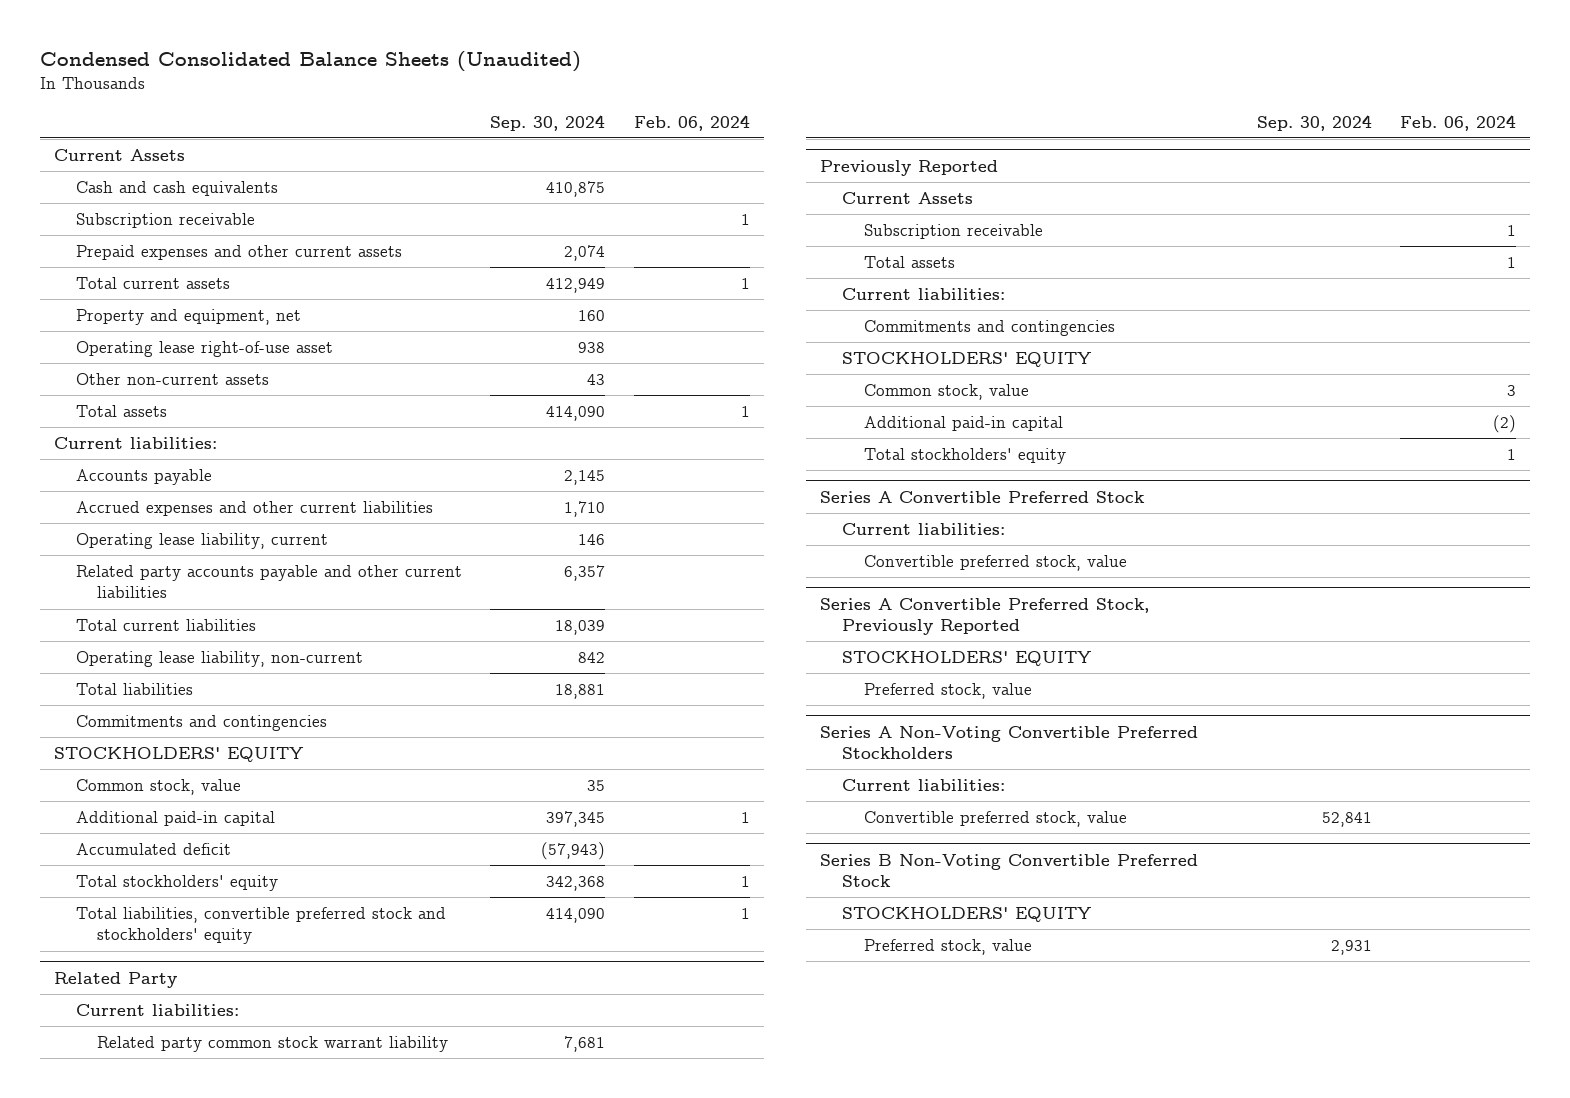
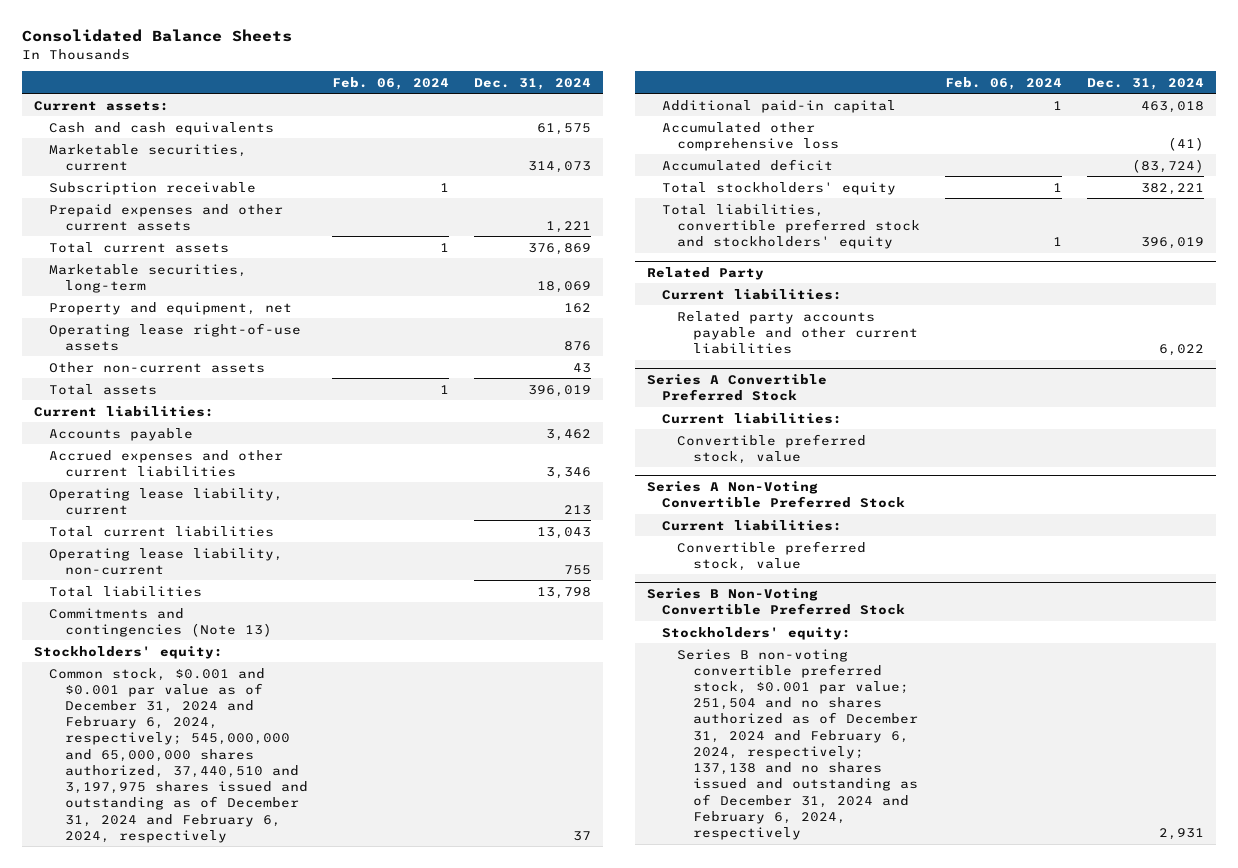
- Condensed Consolidated Balance Sheets (Unaudited)
+ Consolidated Balance Sheets
- | Sep. 30, 2024 | Feb. 06, 2024
+ | Feb. 06, 2024 | Dec. 31, 2024
- Current Assets
+ Current assets:
+ Marketable securities, current | | 314,073
+ Marketable securities, long-term | | 18,069
- Operating lease right-of-use asset | 938 |
+ Operating lease right-of-use assets | | 876
- Related party accounts payable and other current liabilities | 6,357 |
- Commitments and contingencies
- STOCKHOLDERS' EQUITY
- Common stock, value | 35 |
+ Commitments and contingencies (Note 13)
+ Stockholders' equity:
+ Common stock, $0.001 and $0.001 par value as of December 31, 2024 and February 6, 2024, respectively; 545,000,000 and 65,000,000 shares authorized, 37,440,510 and 3,197,975 shares issued and outstanding as of December 31, 2024 and February 6, 2024, respectively | | 37
+ Accumulated other comprehensive loss | | (41)
@ Related Party
- Related party common stock warrant liability | 7,681 |
- Previously Reported
- Current Assets
- Subscription receivable | | 1
- Total assets | | 1
- Current liabilities:
- Commitments and contingencies
- STOCKHOLDERS' EQUITY
- Common stock, value | | 3
- Additional paid-in capital | | (2)
- Total stockholders' equity | | 1
@ Related Party
+ Related party accounts payable and other current liabilities | | 6,022
- Series A Convertible Preferred Stock, Previously Reported
- STOCKHOLDERS' EQUITY
- Preferred stock, value
- Series A Non-Voting Convertible Preferred Stockholders
+ Series A Non-Voting Convertible Preferred Stock
@ Series B Non-Voting Convertible Preferred Stock
- STOCKHOLDERS' EQUITY
- Preferred stock, value | 2,931 |
+ Stockholders' equity:
+ Series B non-voting convertible preferred stock, $0.001 par value; 251,504 and no shares authorized as of December 31, 2024 and February 6, 2024, respectively; 137,138 and no shares issued and outstanding as of December 31, 2024 and February 6, 2024, respectively | | 2,931

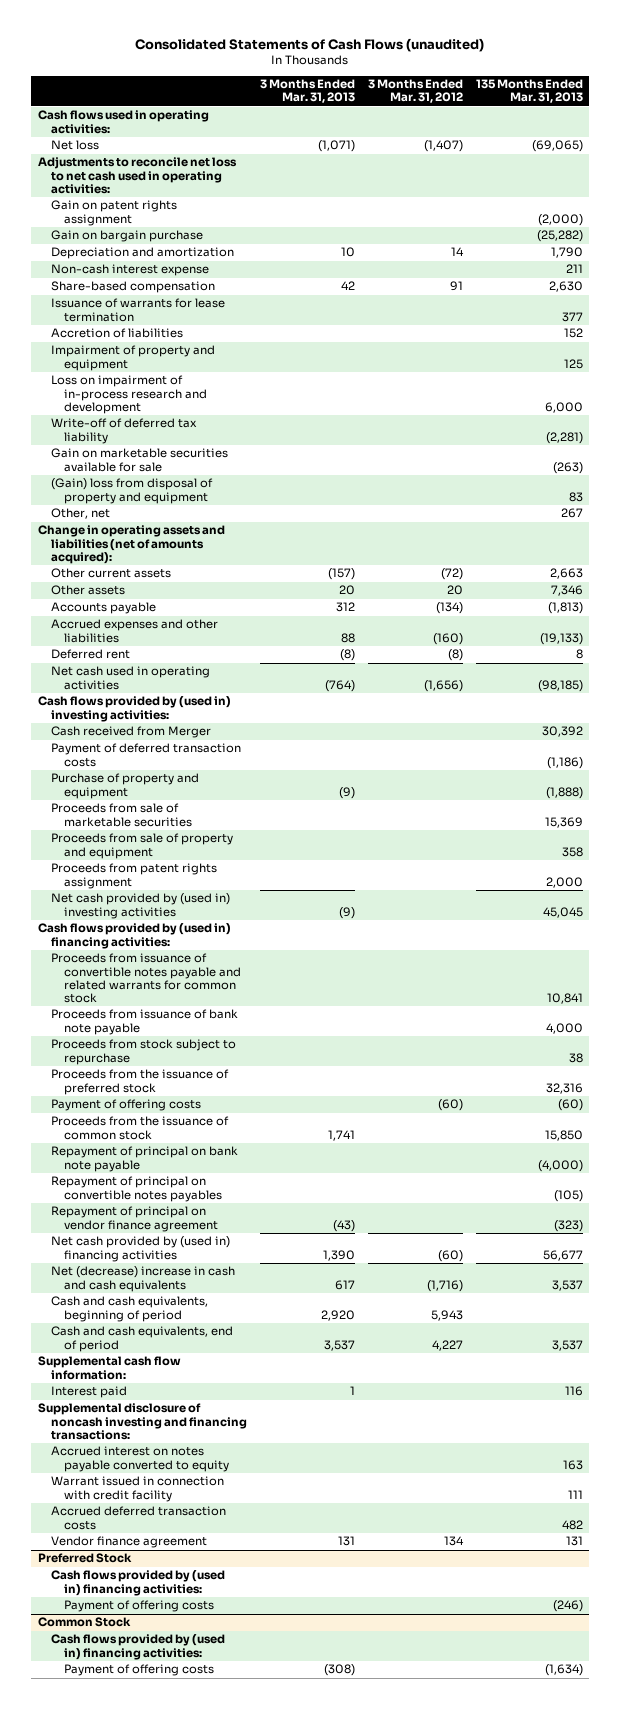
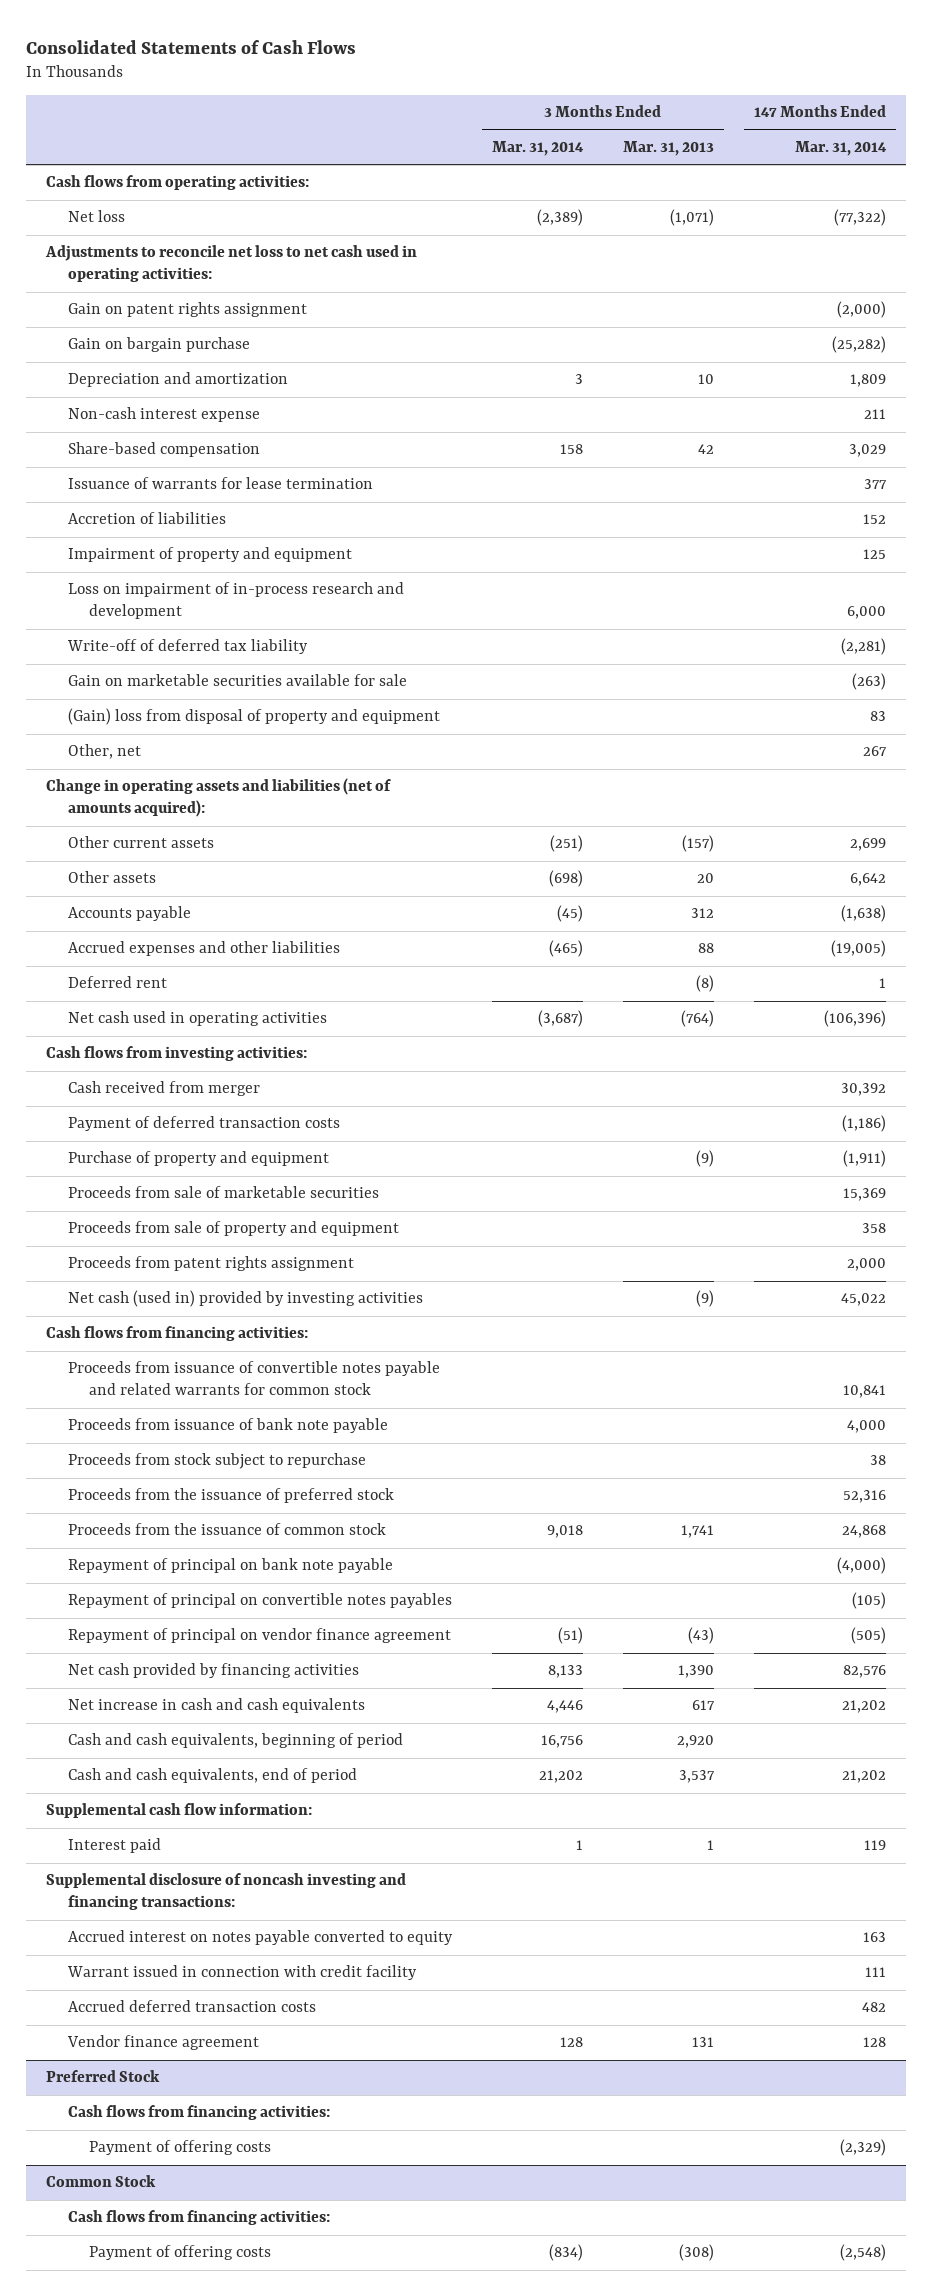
- Consolidated Statements of Cash Flows (unaudited)
+ Consolidated Statements of Cash Flows
- | 3 Months Ended Mar. 31, 2013 | 3 Months Ended Mar. 31, 2012 | 135 Months Ended Mar. 31, 2013
+ | 3 Months Ended Mar. 31, 2014 | 3 Months Ended Mar. 31, 2013 | 147 Months Ended Mar. 31, 2014
- Cash flows used in operating activities:
+ Cash flows from operating activities:
- Cash flows provided by (used in) investing activities:
- Cash received from Merger | | | 30,392
+ Cash flows from investing activities:
+ Cash received from merger | | | 30,392
- Net cash provided by (used in) investing activities | (9) | | 45,045
- Cash flows provided by (used in) financing activities:
+ Net cash (used in) provided by investing activities | | (9) | 45,022
+ Cash flows from financing activities:
- Payment of offering costs | | (60) | (60)
- Net cash provided by (used in) financing activities | 1,390 | (60) | 56,677
- Net (decrease) increase in cash and cash equivalents | 617 | (1,716) | 3,537
+ Net cash provided by financing activities | 8,133 | 1,390 | 82,576
+ Net increase in cash and cash equivalents | 4,446 | 617 | 21,202
@ Preferred Stock
- Cash flows provided by (used in) financing activities:
+ Cash flows from financing activities:
@ Common Stock
- Cash flows provided by (used in) financing activities:
+ Cash flows from financing activities:

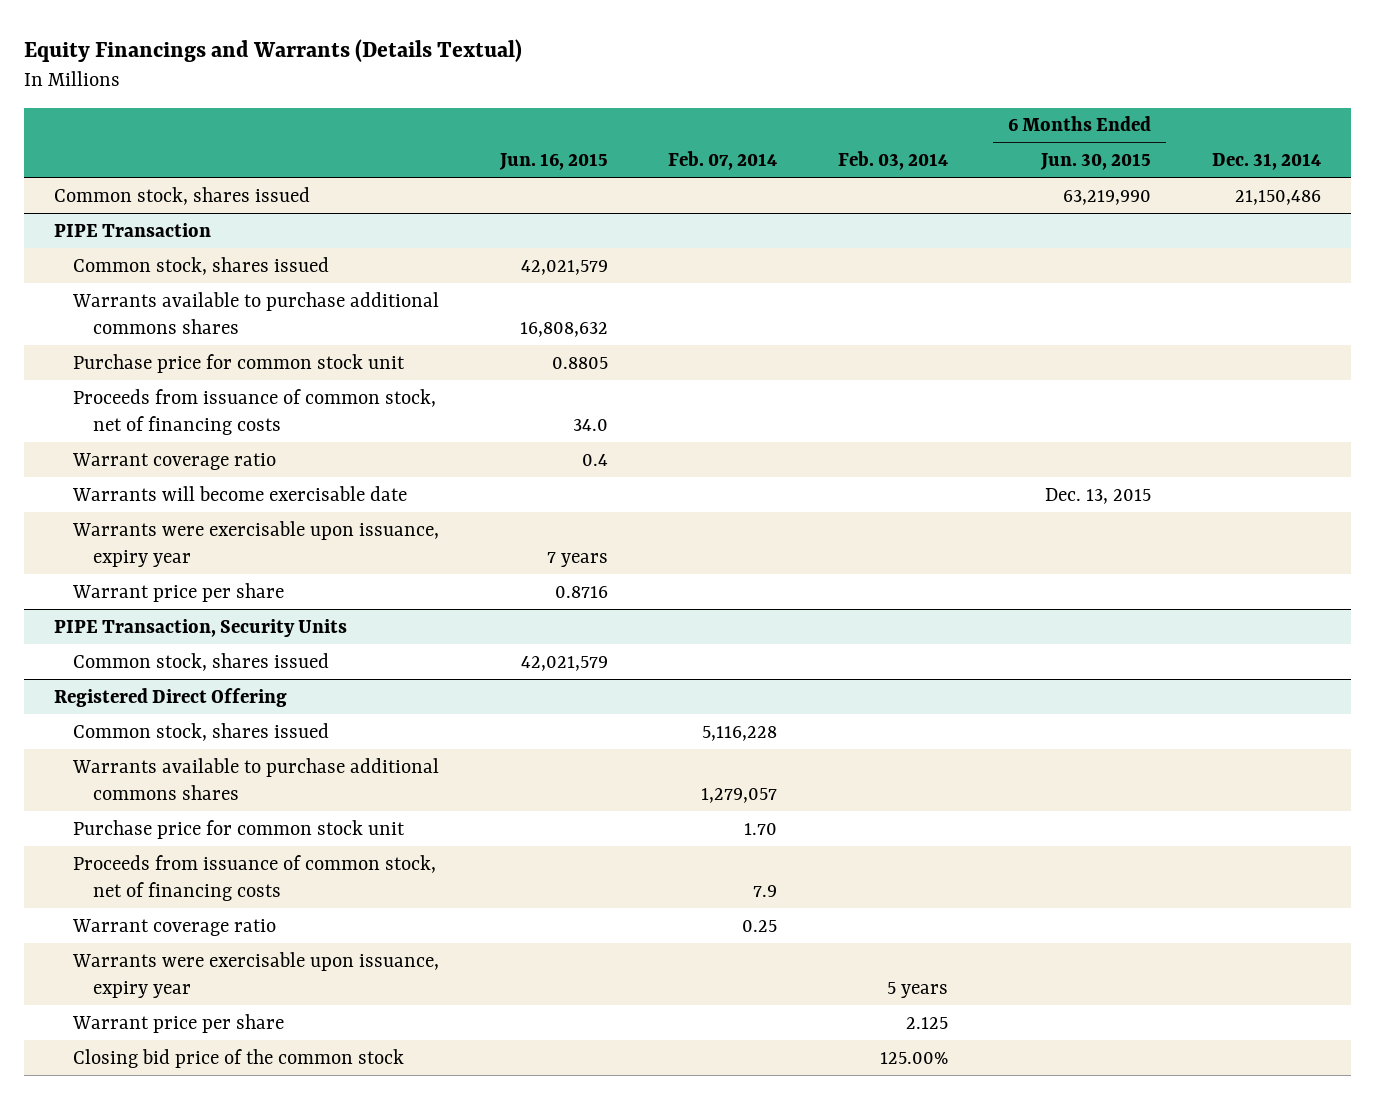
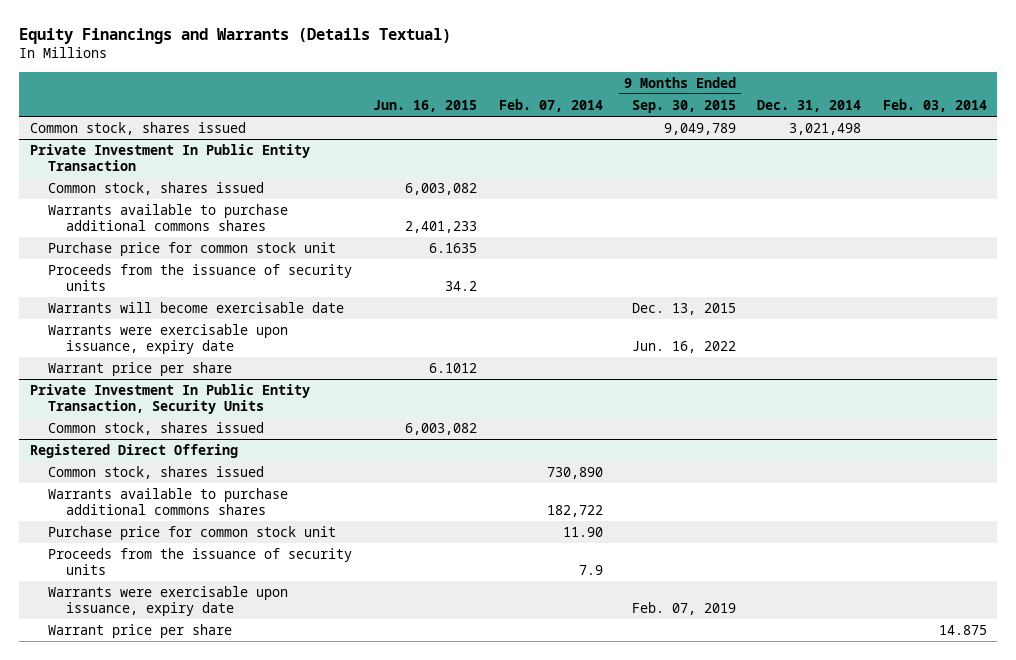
- | Jun. 16, 2015 | Feb. 07, 2014 | Feb. 03, 2014 | 6 Months Ended Jun. 30, 2015 | Dec. 31, 2014
+ | Jun. 16, 2015 | Feb. 07, 2014 | 9 Months Ended Sep. 30, 2015 | Dec. 31, 2014 | Feb. 03, 2014
- Common stock, shares issued | | | | 63,219,990 | 21,150,486
- PIPE Transaction
- Common stock, shares issued | 42,021,579 | | | |
- Warrants available to purchase additional commons shares | 16,808,632 | | | |
- Purchase price for common stock unit | 0.8805 | | | |
- Proceeds from issuance of common stock, net of financing costs | 34.0 | | | |
- Warrant coverage ratio | 0.4 | | | |
+ Common stock, shares issued | | | 9,049,789 | 3,021,498 |
+ Private Investment In Public Entity Transaction
+ Common stock, shares issued | 6,003,082 | | | |
+ Warrants available to purchase additional commons shares | 2,401,233 | | | |
+ Purchase price for common stock unit | 6.1635 | | | |
+ Proceeds from the issuance of security units | 34.2 | | | |
- Warrants were exercisable upon issuance, expiry year | 7 years | | | |
- Warrant price per share | 0.8716 | | | |
- PIPE Transaction, Security Units
- Common stock, shares issued | 42,021,579 | | | |
+ Warrants were exercisable upon issuance, expiry date | | | Jun. 16, 2022 | |
+ Warrant price per share | 6.1012 | | | |
+ Private Investment In Public Entity Transaction, Security Units
+ Common stock, shares issued | 6,003,082 | | | |
@ Registered Direct Offering
- Common stock, shares issued | | 5,116,228 | | |
- Warrants available to purchase additional commons shares | | 1,279,057 | | |
- Purchase price for common stock unit | | 1.70 | | |
- Proceeds from issuance of common stock, net of financing costs | | 7.9 | | |
- Warrant coverage ratio | | 0.25 | | |
- Warrants were exercisable upon issuance, expiry year | | | 5 years | |
- Warrant price per share | | | 2.125 | |
- Closing bid price of the common stock | | | 125.00% | |
+ Common stock, shares issued | | 730,890 | | |
+ Warrants available to purchase additional commons shares | | 182,722 | | |
+ Purchase price for common stock unit | | 11.90 | | |
+ Proceeds from the issuance of security units | | 7.9 | | |
+ Warrants were exercisable upon issuance, expiry date | | | Feb. 07, 2019 | |
+ Warrant price per share | | | | | 14.875

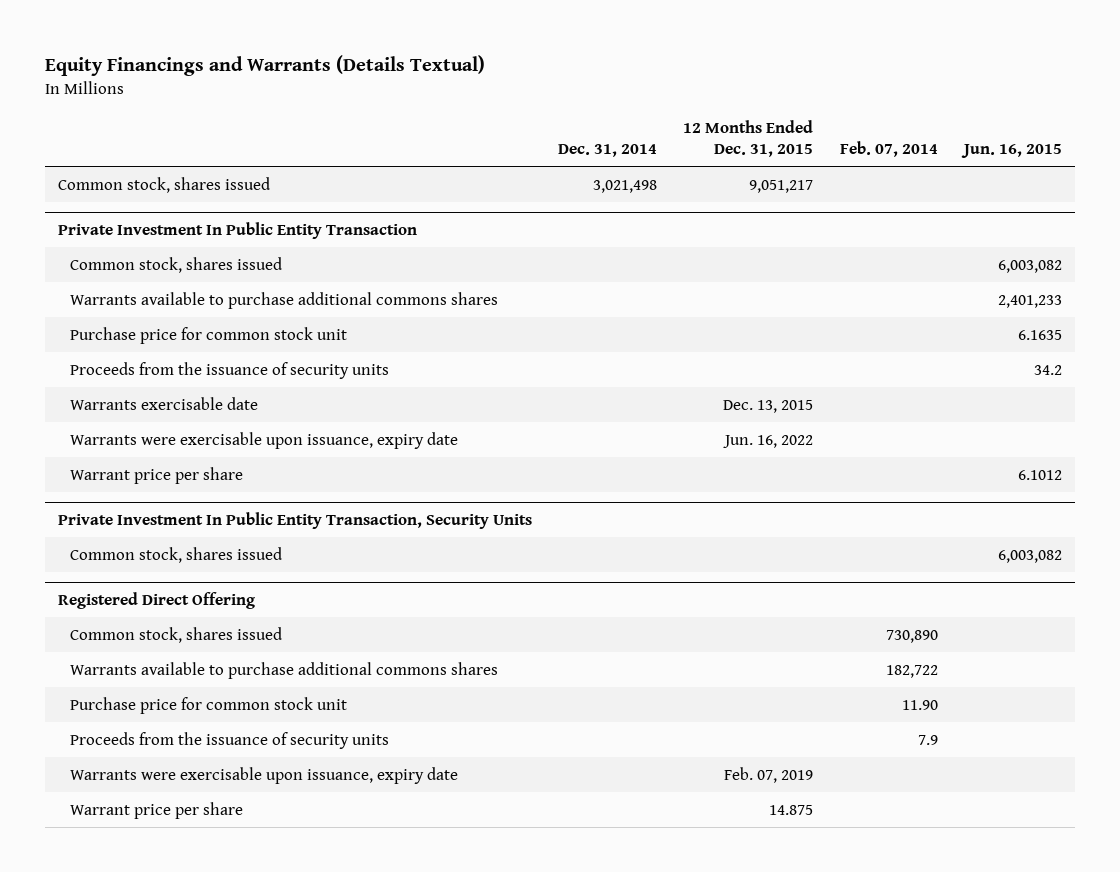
- | Jun. 16, 2015 | Feb. 07, 2014 | 9 Months Ended Sep. 30, 2015 | Dec. 31, 2014 | Feb. 03, 2014
+ | Dec. 31, 2014 | 12 Months Ended Dec. 31, 2015 | Feb. 07, 2014 | Jun. 16, 2015
@ Private Investment In Public Entity Transaction
- Warrants will become exercisable date | | | Dec. 13, 2015 | |
+ Warrants exercisable date | | Dec. 13, 2015 | |

